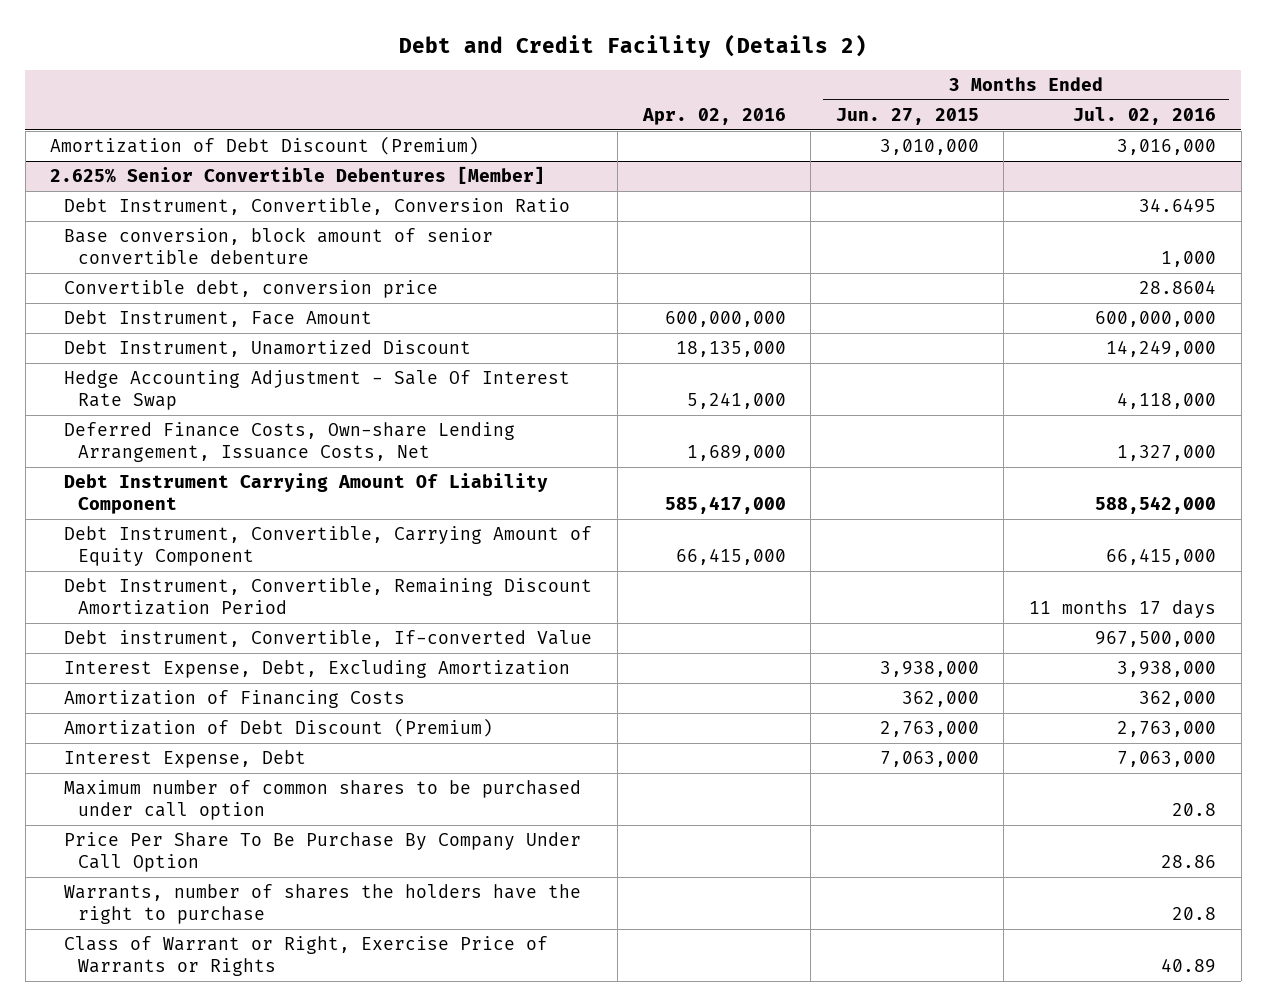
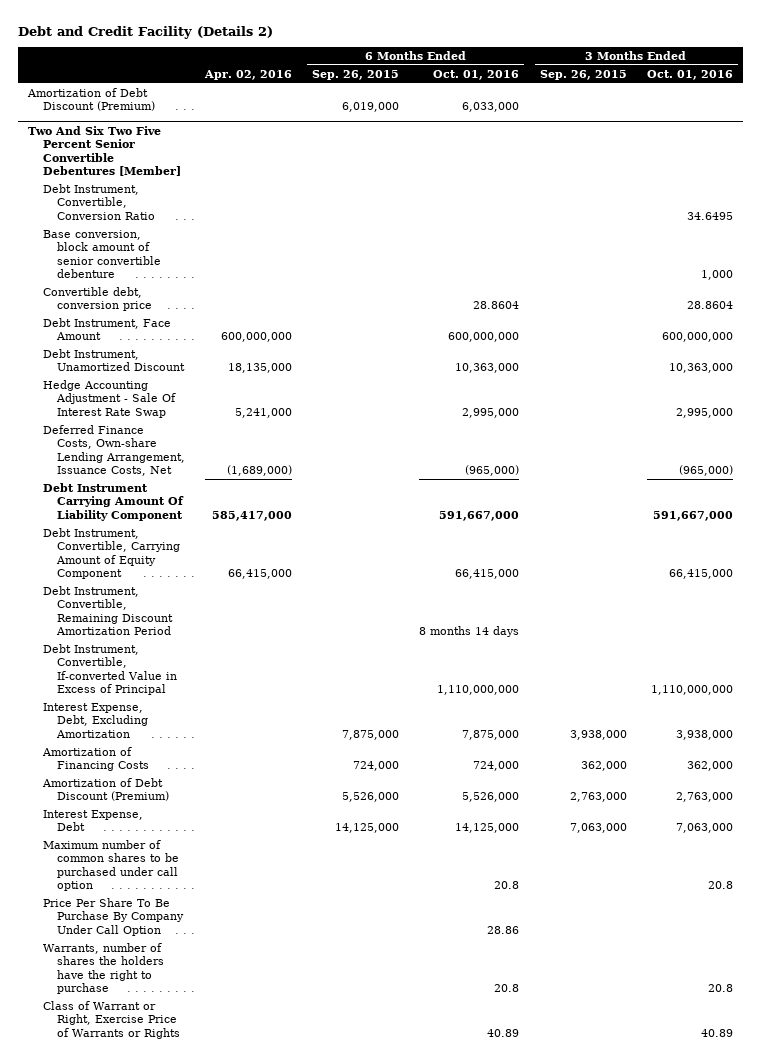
- | Apr. 02, 2016 | 3 Months Ended Jun. 27, 2015 | 3 Months Ended Jul. 02, 2016
+ | Apr. 02, 2016 | 6 Months Ended Sep. 26, 2015 | 6 Months Ended Oct. 01, 2016 | 3 Months Ended Sep. 26, 2015 | 3 Months Ended Oct. 01, 2016
- 2.625% Senior Convertible Debentures [Member]
+ Two And Six Two Five Percent Senior Convertible Debentures [Member]
- Deferred Finance Costs, Own-share Lending Arrangement, Issuance Costs, Net | 1,689,000 | | 1,327,000
+ Deferred Finance Costs, Own-share Lending Arrangement, Issuance Costs, Net | (1,689,000) | | (965,000) | | (965,000)
- Debt instrument, Convertible, If-converted Value | | | 967,500,000
+ Debt Instrument, Convertible, If-converted Value in Excess of Principal | | | 1,110,000,000 | | 1,110,000,000

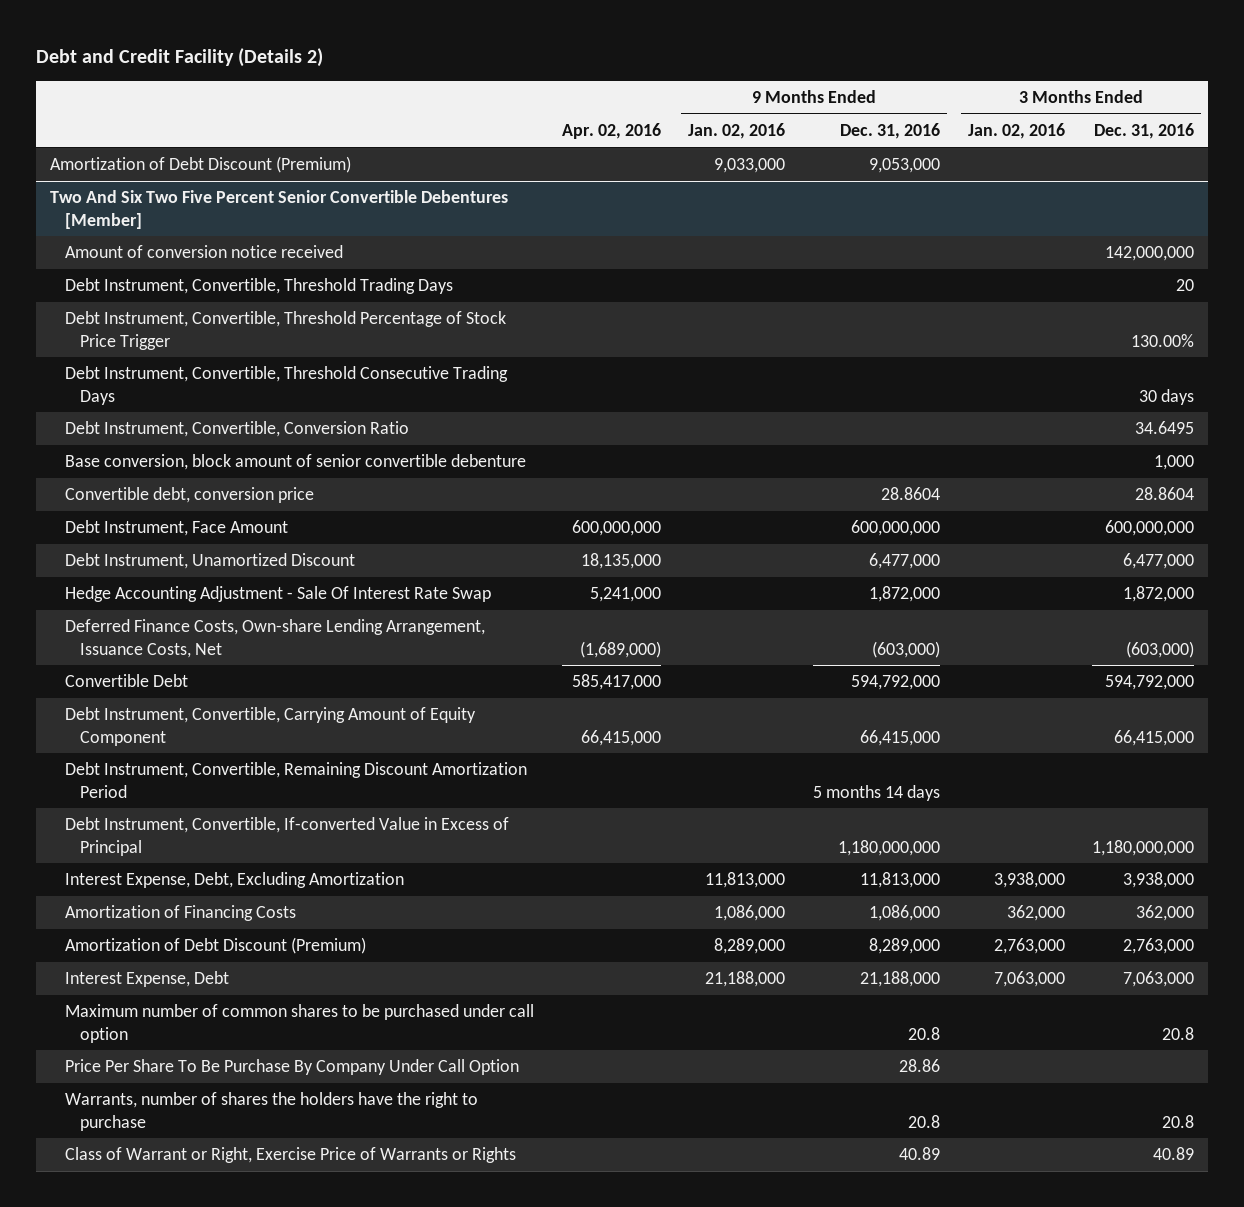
- | Apr. 02, 2016 | 6 Months Ended Sep. 26, 2015 | 6 Months Ended Oct. 01, 2016 | 3 Months Ended Sep. 26, 2015 | 3 Months Ended Oct. 01, 2016
+ | Apr. 02, 2016 | 9 Months Ended Jan. 02, 2016 | 9 Months Ended Dec. 31, 2016 | 3 Months Ended Jan. 02, 2016 | 3 Months Ended Dec. 31, 2016
@ Two And Six Two Five Percent Senior Convertible Debentures [Member]
+ Amount of conversion notice received | | | | | 142,000,000
+ Debt Instrument, Convertible, Threshold Trading Days | | | | | 20
+ Debt Instrument, Convertible, Threshold Percentage of Stock Price Trigger | | | | | 130.00%
+ Debt Instrument, Convertible, Threshold Consecutive Trading Days | | | | | 30 days
- Debt Instrument Carrying Amount Of Liability Component | 585,417,000 | | 591,667,000 | | 591,667,000
+ Convertible Debt | 585,417,000 | | 594,792,000 | | 594,792,000

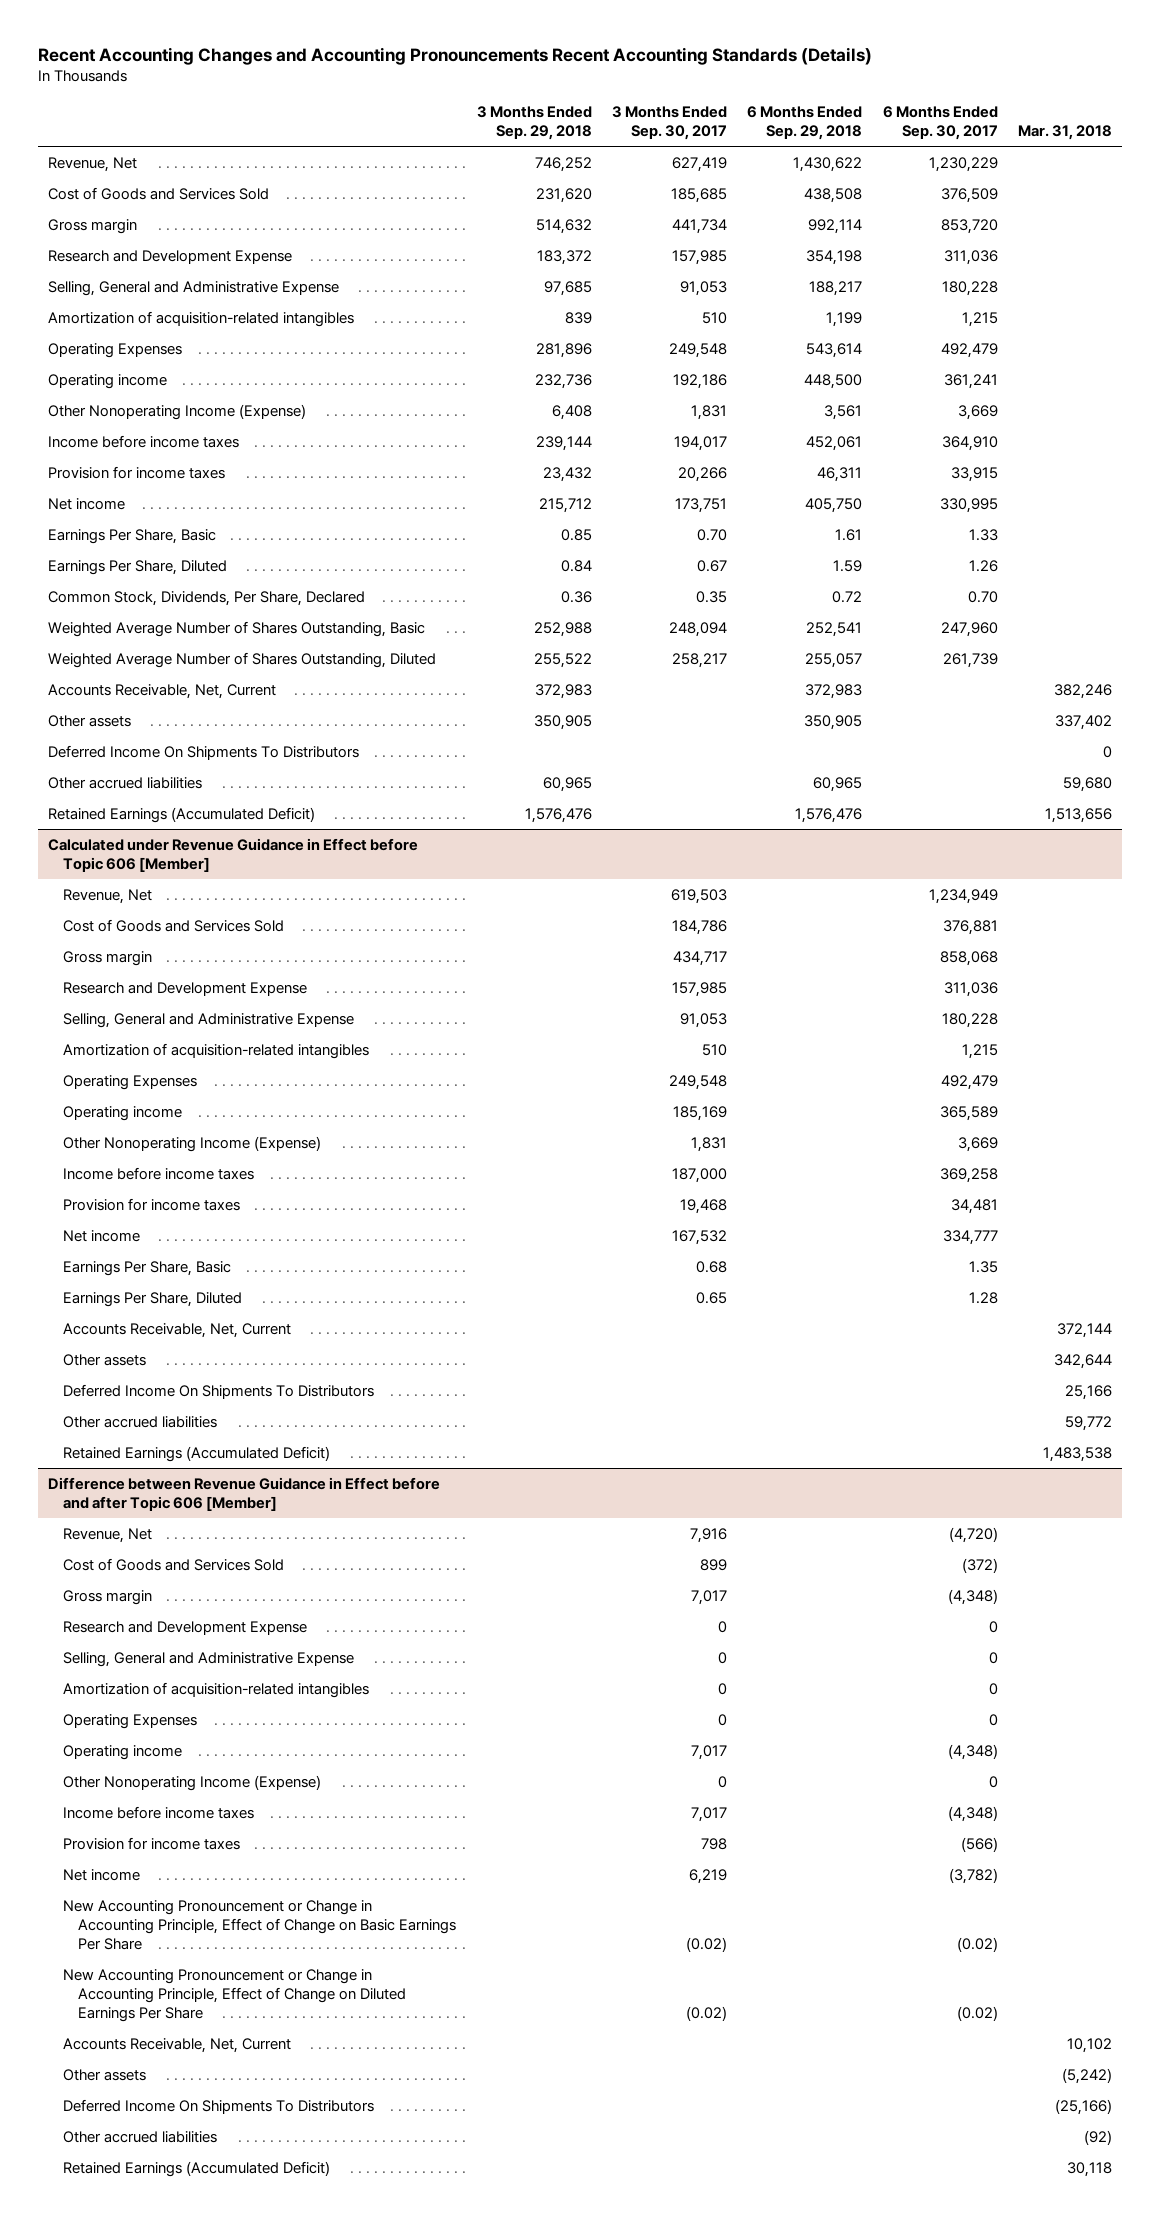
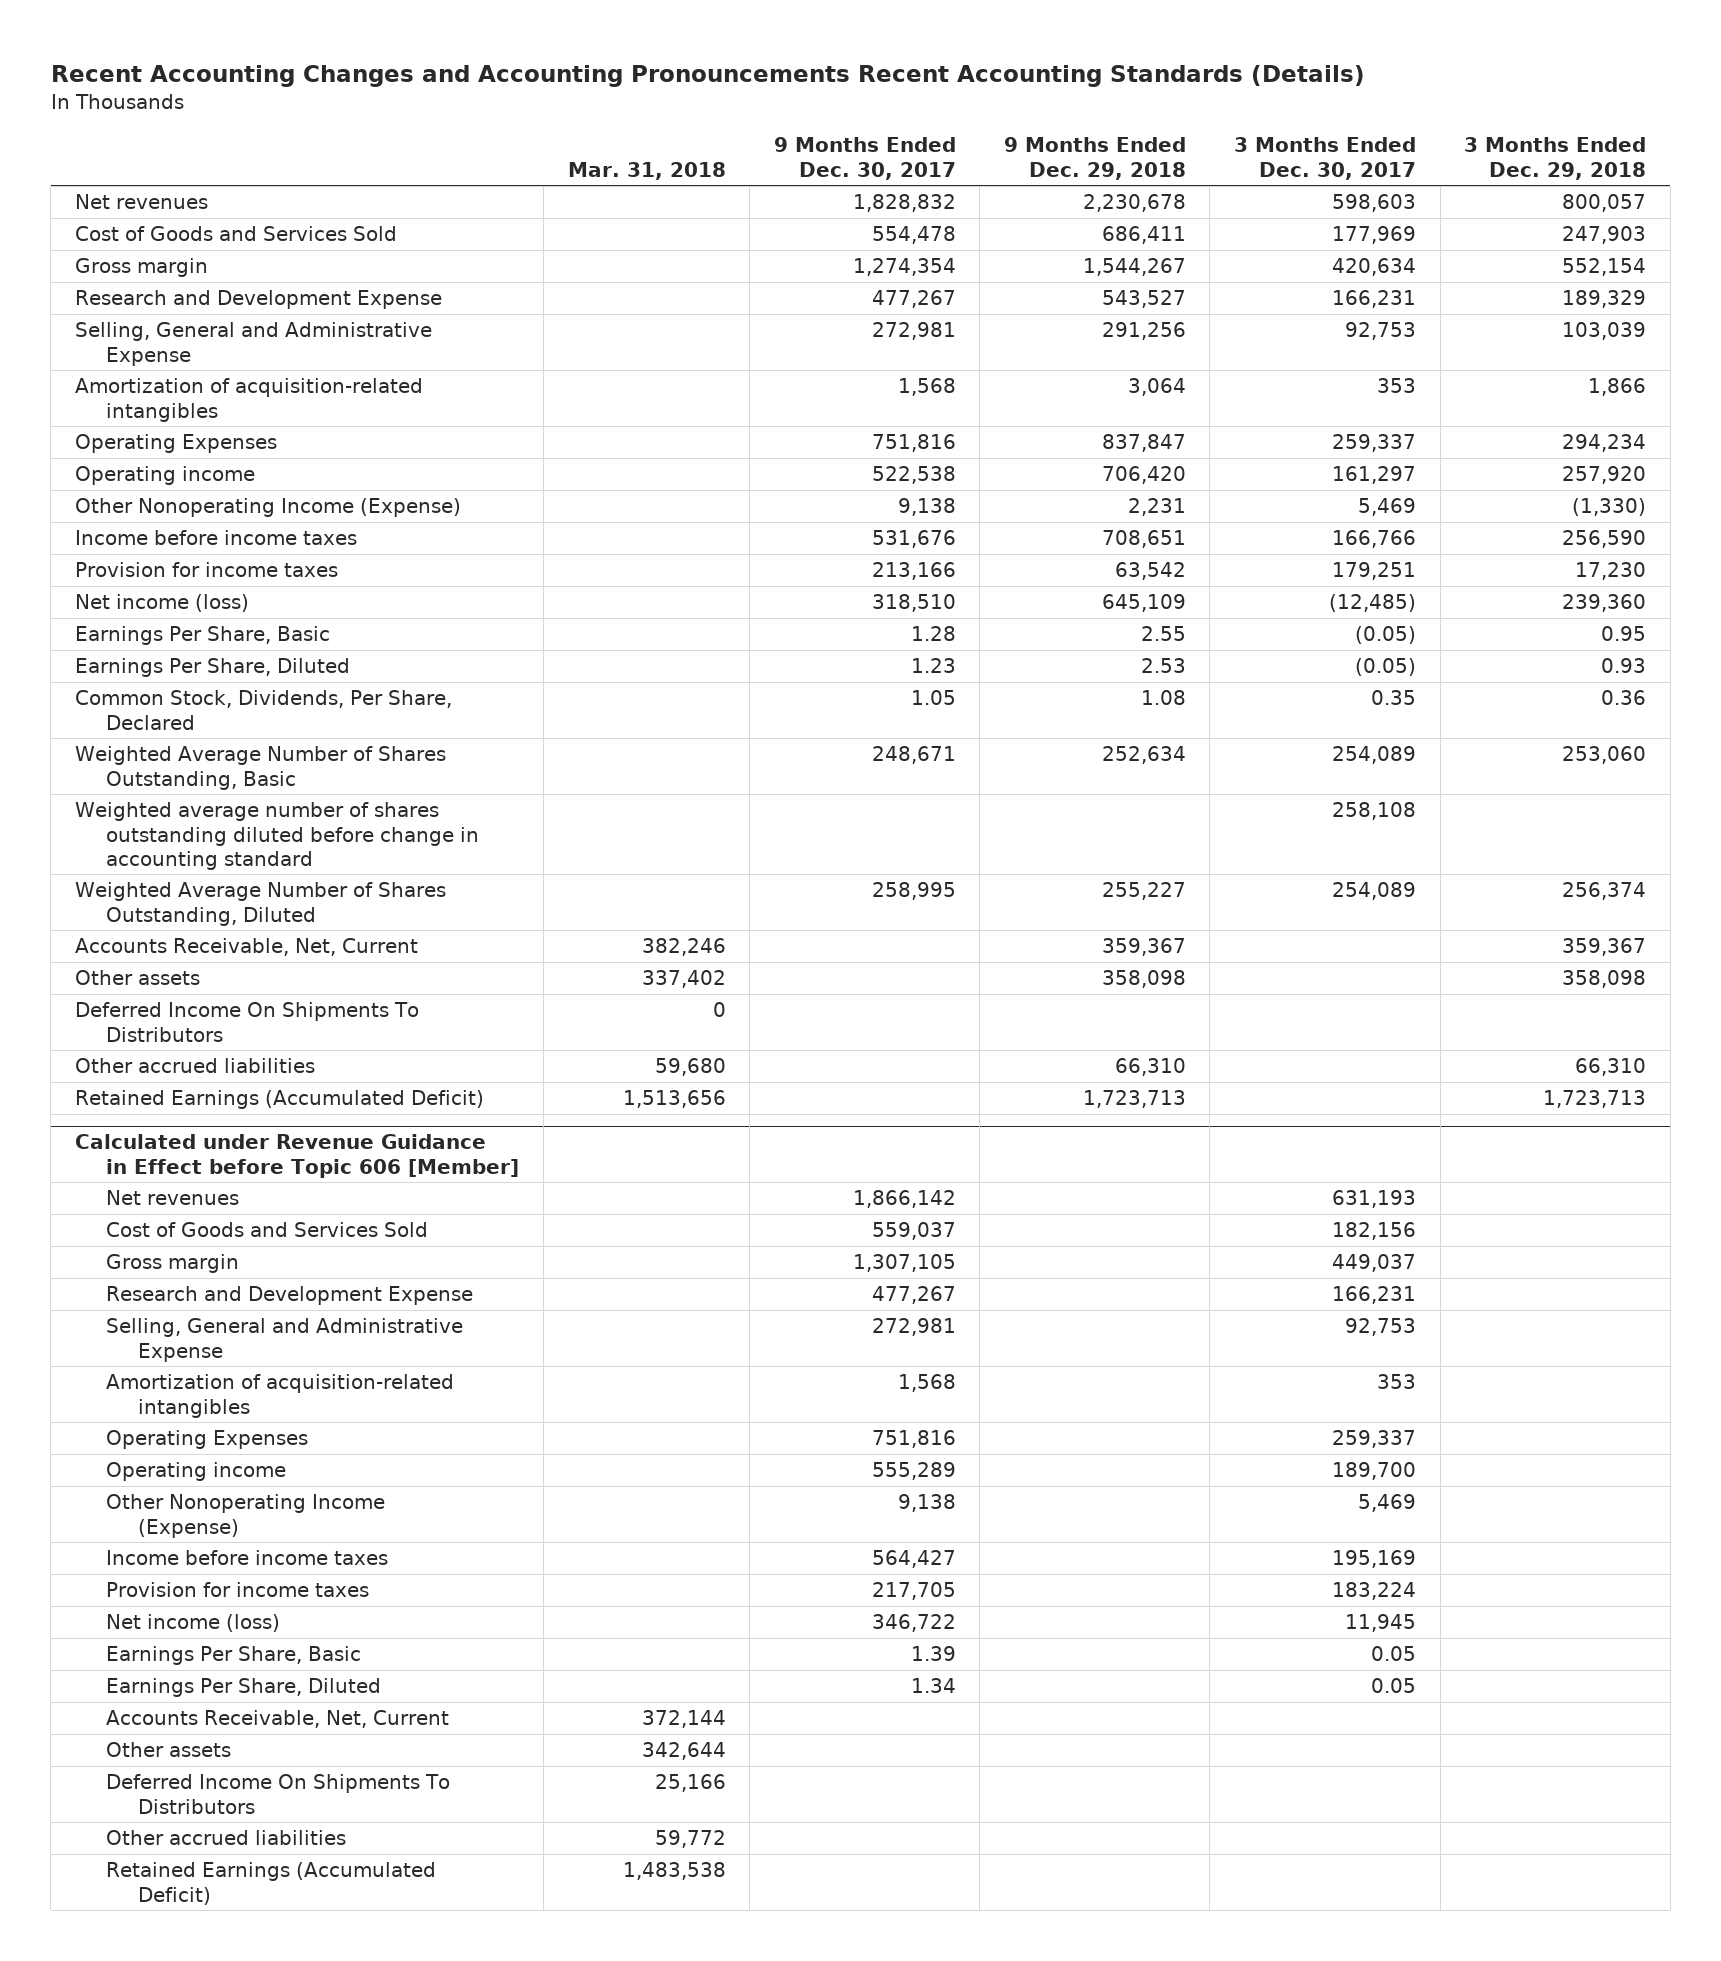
- | 3 Months Ended Sep. 29, 2018 | 3 Months Ended Sep. 30, 2017 | 6 Months Ended Sep. 29, 2018 | 6 Months Ended Sep. 30, 2017 | Mar. 31, 2018
+ | Mar. 31, 2018 | 9 Months Ended Dec. 30, 2017 | 9 Months Ended Dec. 29, 2018 | 3 Months Ended Dec. 30, 2017 | 3 Months Ended Dec. 29, 2018
- Revenue, Net | 746,252 | 627,419 | 1,430,622 | 1,230,229 |
+ Net revenues | | 1,828,832 | 2,230,678 | 598,603 | 800,057
- Net income | 215,712 | 173,751 | 405,750 | 330,995 |
+ Net income (loss) | | 318,510 | 645,109 | (12,485) | 239,360
+ Weighted average number of shares outstanding diluted before change in accounting standard | | | | 258,108 |
@ Calculated under Revenue Guidance in Effect before Topic 606 [Member]
- Revenue, Net | | 619,503 | | 1,234,949 |
+ Net revenues | | 1,866,142 | | 631,193 |
- Net income | | 167,532 | | 334,777 |
+ Net income (loss) | | 346,722 | | 11,945 |
- Difference between Revenue Guidance in Effect before and after Topic 606 [Member]
- Revenue, Net | | 7,916 | | (4,720) |
- Cost of Goods and Services Sold | | 899 | | (372) |
- Gross margin | | 7,017 | | (4,348) |
- Research and Development Expense | | 0 | | 0 |
- Selling, General and Administrative Expense | | 0 | | 0 |
- Amortization of acquisition-related intangibles | | 0 | | 0 |
- Operating Expenses | | 0 | | 0 |
- Operating income | | 7,017 | | (4,348) |
- Other Nonoperating Income (Expense) | | 0 | | 0 |
- Income before income taxes | | 7,017 | | (4,348) |
- Provision for income taxes | | 798 | | (566) |
- Net income | | 6,219 | | (3,782) |
- New Accounting Pronouncement or Change in Accounting Principle, Effect of Change on Basic Earnings Per Share | | (0.02) | | (0.02) |
- New Accounting Pronouncement or Change in Accounting Principle, Effect of Change on Diluted Earnings Per Share | | (0.02) | | (0.02) |
- Accounts Receivable, Net, Current | | | | | 10,102
- Other assets | | | | | (5,242)
- Deferred Income On Shipments To Distributors | | | | | (25,166)
- Other accrued liabilities | | | | | (92)
- Retained Earnings (Accumulated Deficit) | | | | | 30,118

